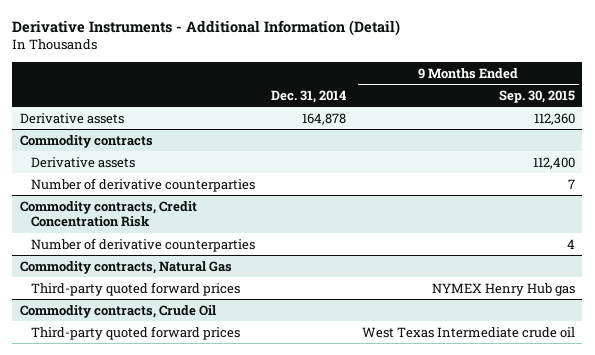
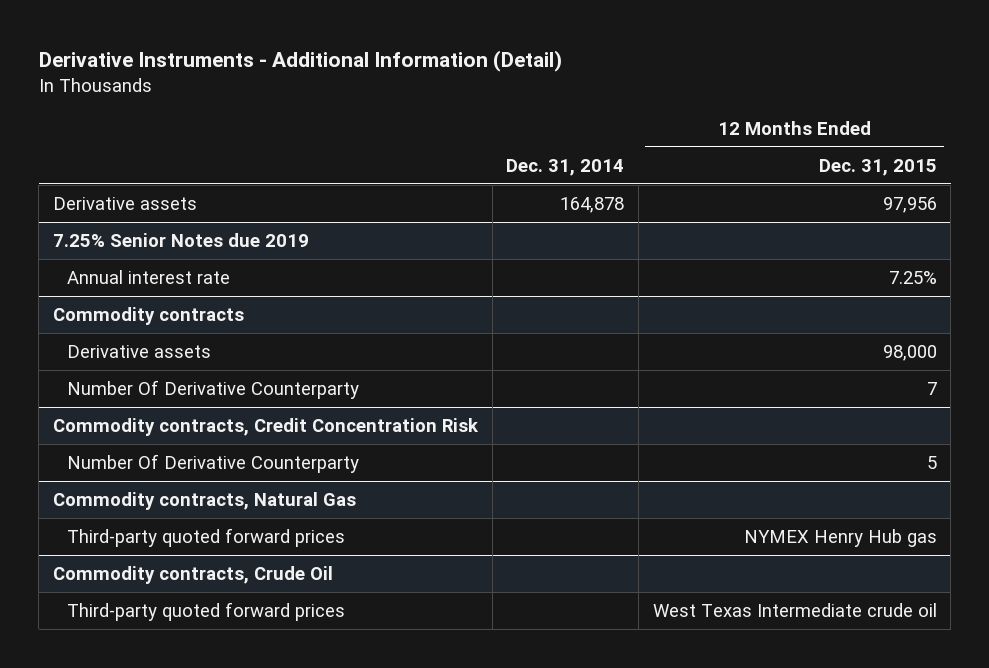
- | Dec. 31, 2014 | 9 Months Ended Sep. 30, 2015
+ | Dec. 31, 2014 | 12 Months Ended Dec. 31, 2015
+ 7.25% Senior Notes due 2019
+ Annual interest rate | | 7.25%
@ Commodity contracts
- Number of derivative counterparties | | 7
+ Number Of Derivative Counterparty | | 7
@ Commodity contracts, Credit Concentration Risk
- Number of derivative counterparties | | 4
+ Number Of Derivative Counterparty | | 5

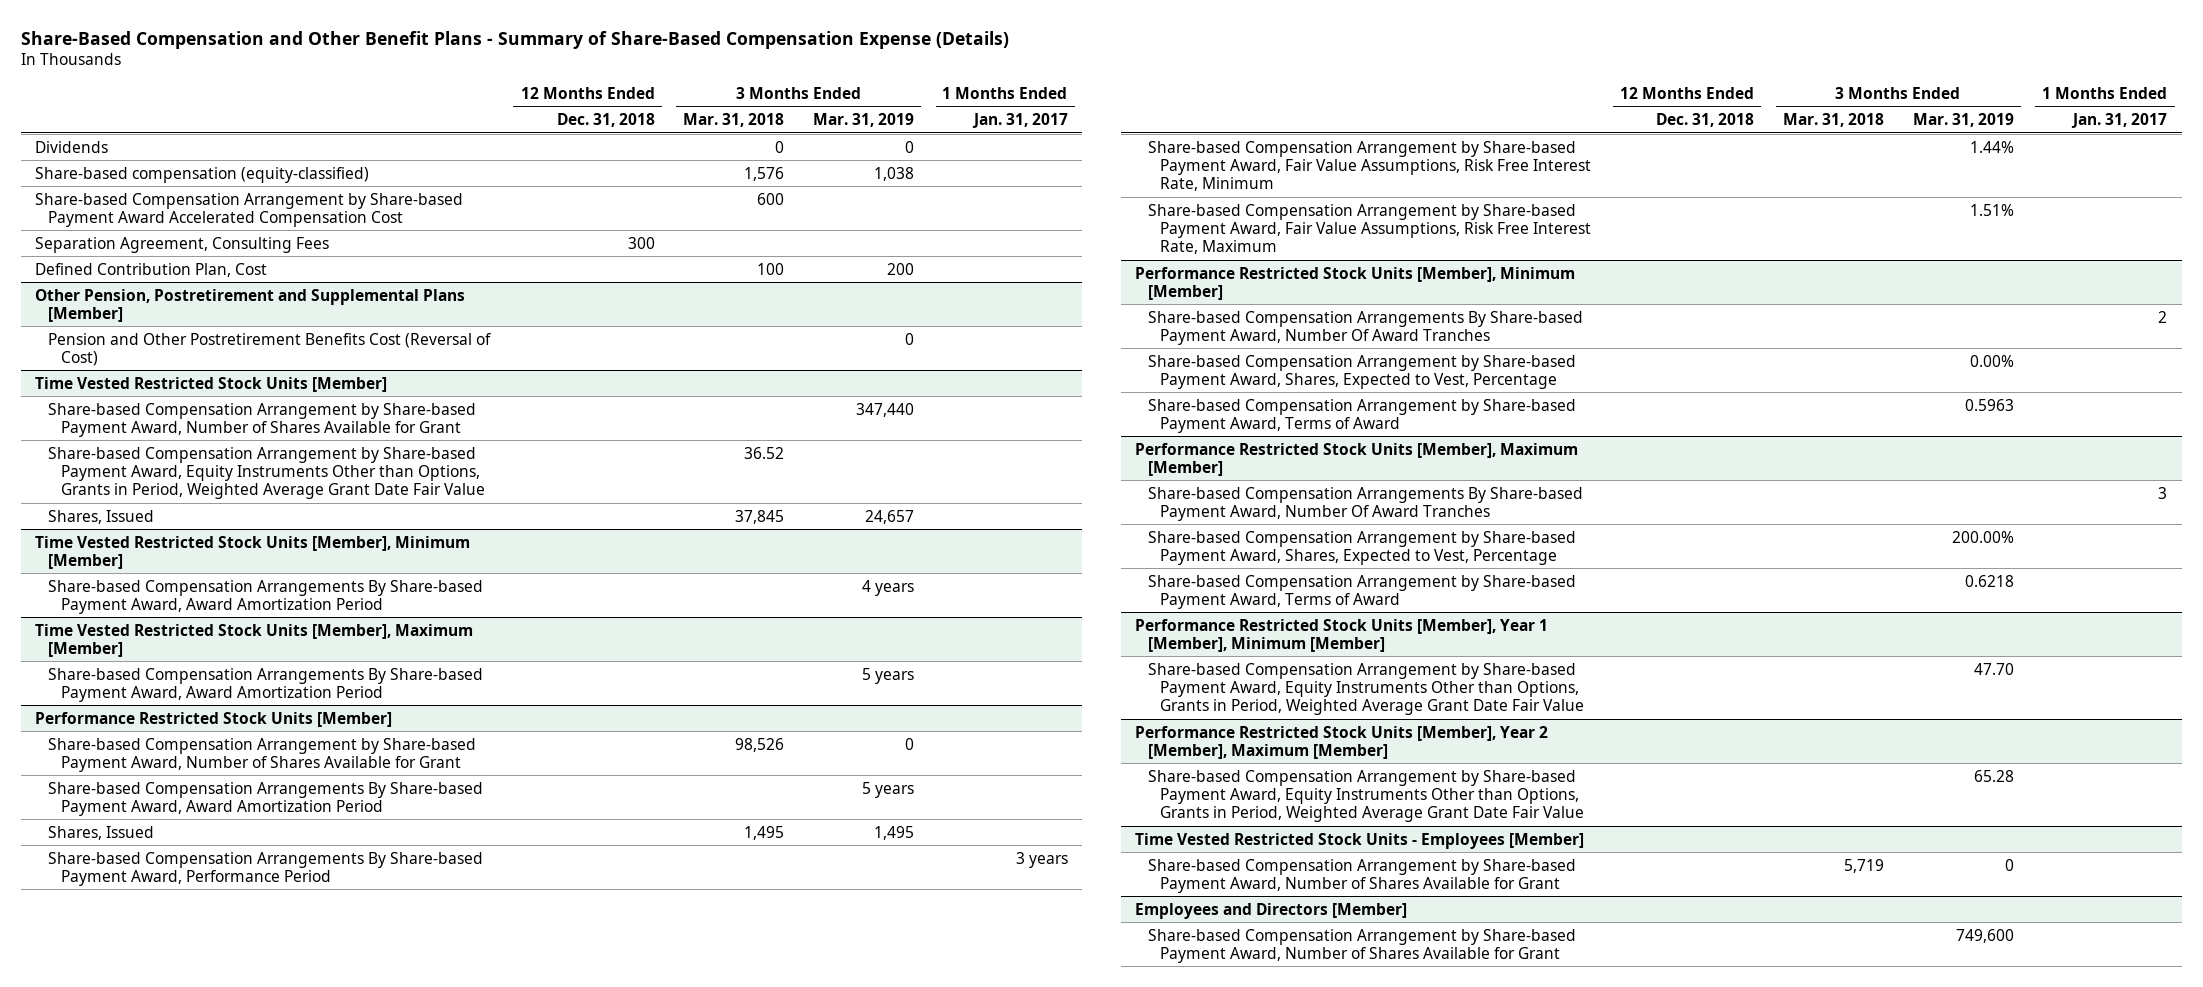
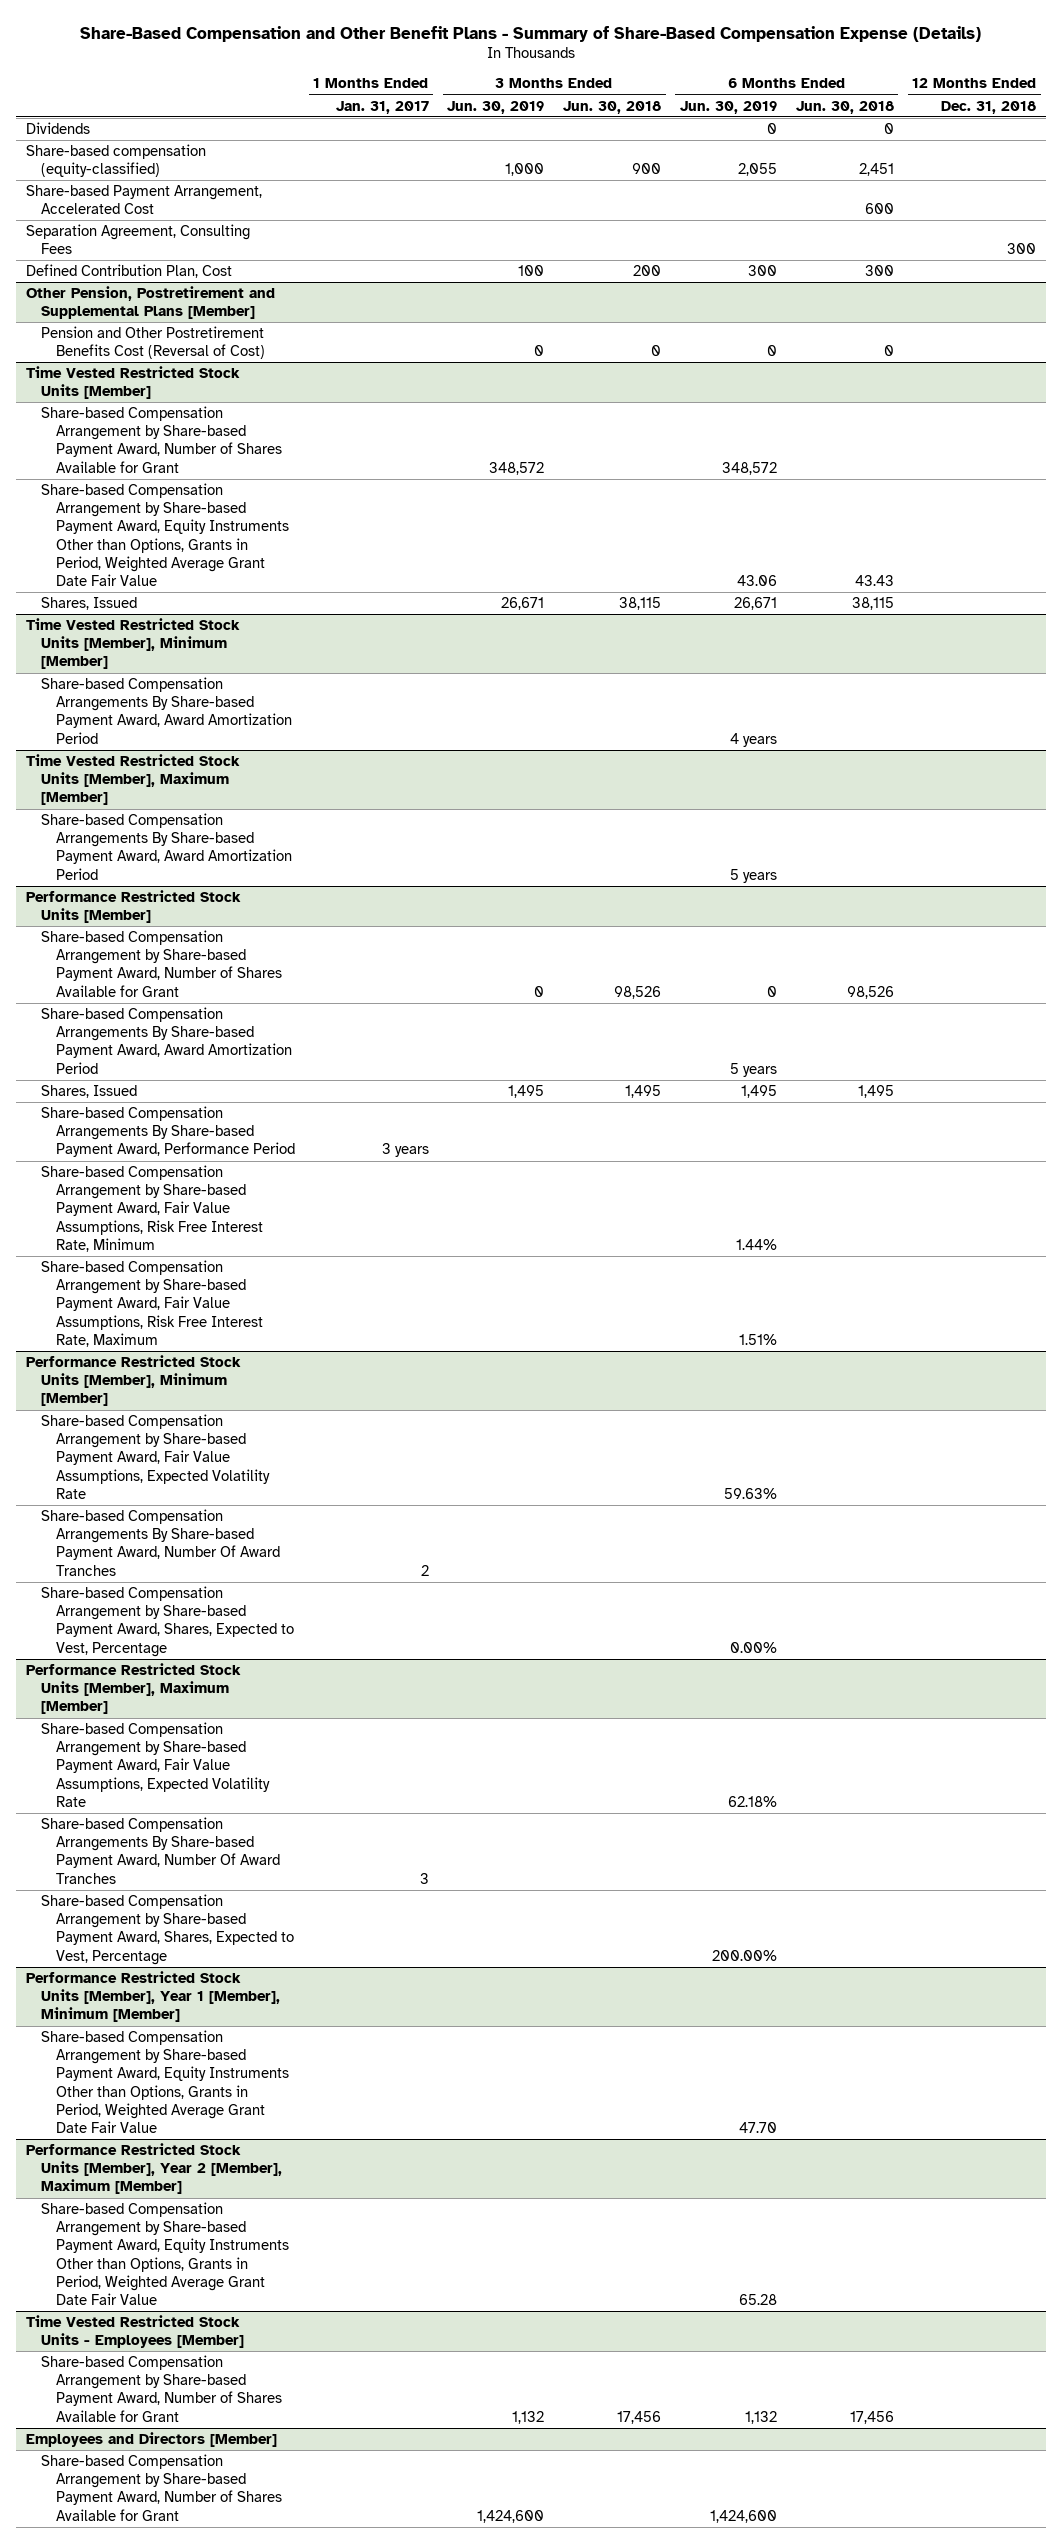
- | 12 Months Ended Dec. 31, 2018 | 3 Months Ended Mar. 31, 2018 | 3 Months Ended Mar. 31, 2019 | 1 Months Ended Jan. 31, 2017
+ | 1 Months Ended Jan. 31, 2017 | 3 Months Ended Jun. 30, 2019 | 3 Months Ended Jun. 30, 2018 | 6 Months Ended Jun. 30, 2019 | 6 Months Ended Jun. 30, 2018 | 12 Months Ended Dec. 31, 2018
- Share-based Compensation Arrangement by Share-based Payment Award Accelerated Compensation Cost | | 600 | |
+ Share-based Payment Arrangement, Accelerated Cost | | | | | 600 |
@ Performance Restricted Stock Units [Member], Minimum [Member]
+ Share-based Compensation Arrangement by Share-based Payment Award, Fair Value Assumptions, Expected Volatility Rate | | | | 59.63% | |
- Share-based Compensation Arrangement by Share-based Payment Award, Terms of Award | | | 0.5963 |
@ Performance Restricted Stock Units [Member], Maximum [Member]
+ Share-based Compensation Arrangement by Share-based Payment Award, Fair Value Assumptions, Expected Volatility Rate | | | | 62.18% | |
- Share-based Compensation Arrangement by Share-based Payment Award, Terms of Award | | | 0.6218 |

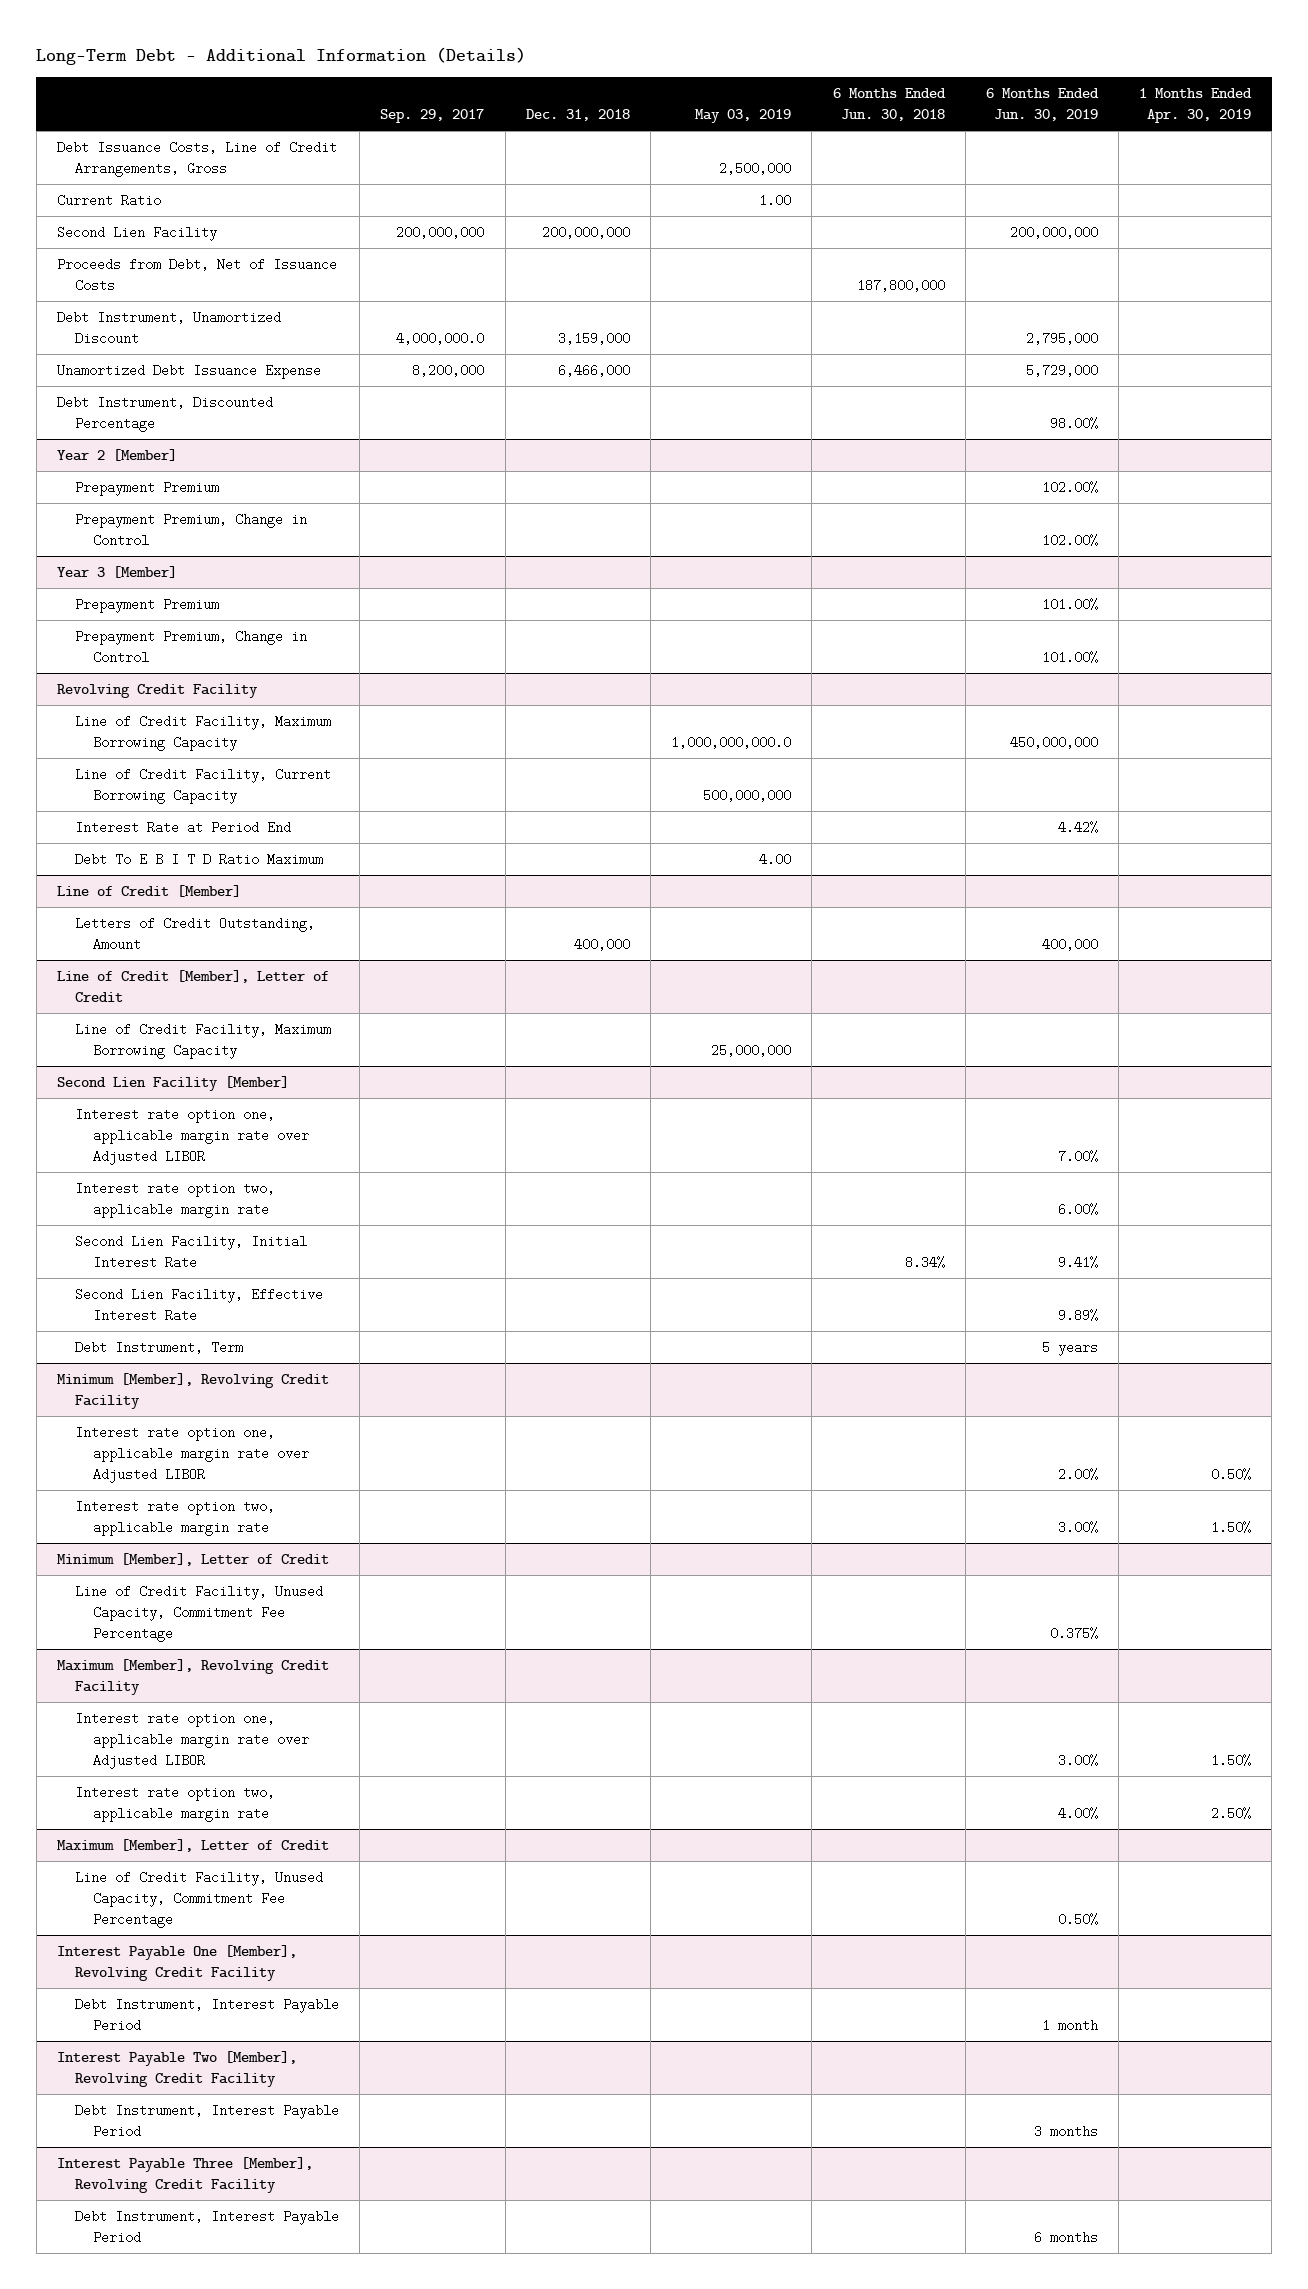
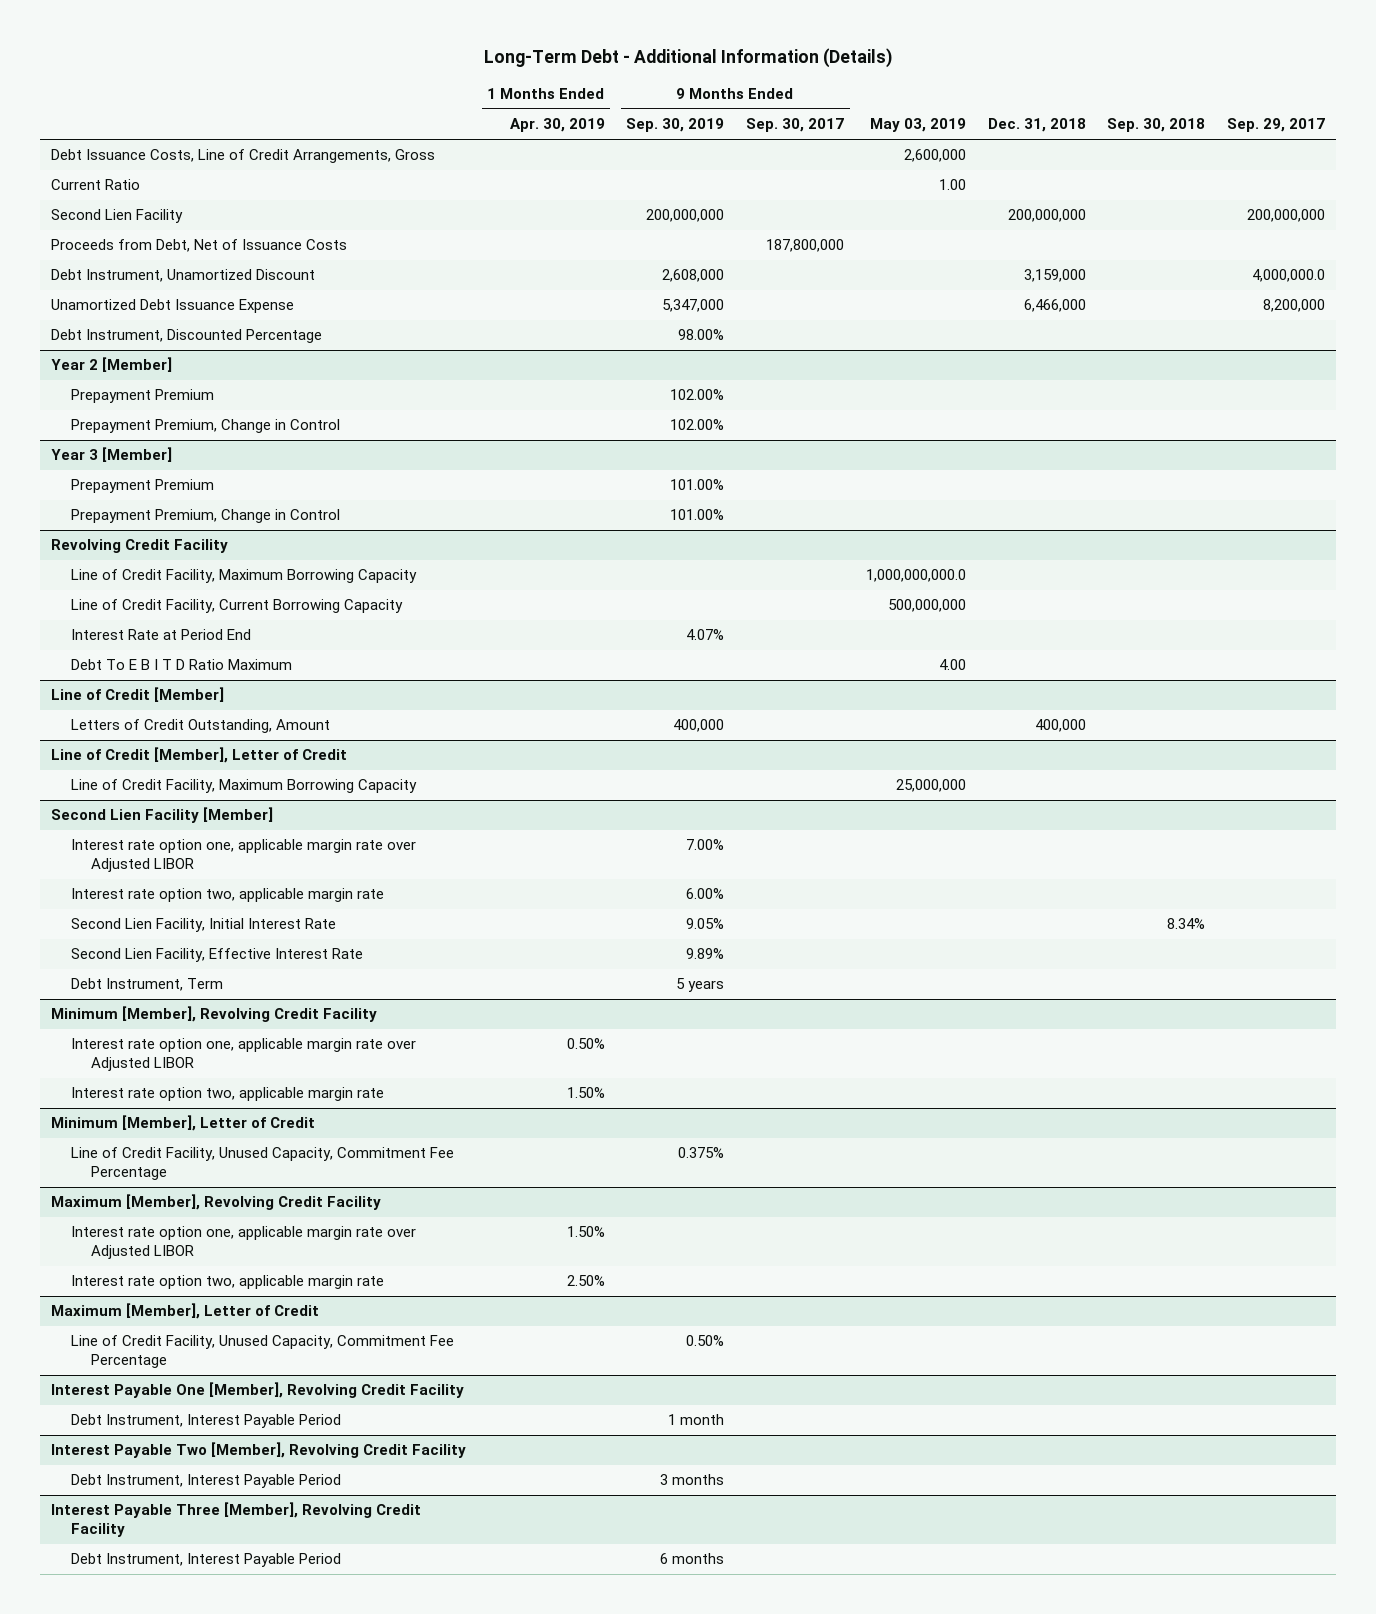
- | Sep. 29, 2017 | Dec. 31, 2018 | May 03, 2019 | 6 Months Ended Jun. 30, 2018 | 6 Months Ended Jun. 30, 2019 | 1 Months Ended Apr. 30, 2019
+ | 1 Months Ended Apr. 30, 2019 | 9 Months Ended Sep. 30, 2019 | 9 Months Ended Sep. 30, 2017 | May 03, 2019 | Dec. 31, 2018 | Sep. 30, 2018 | Sep. 29, 2017
- Debt Issuance Costs, Line of Credit Arrangements, Gross | | | 2,500,000 | | |
+ Debt Issuance Costs, Line of Credit Arrangements, Gross | | | | 2,600,000 | | |

